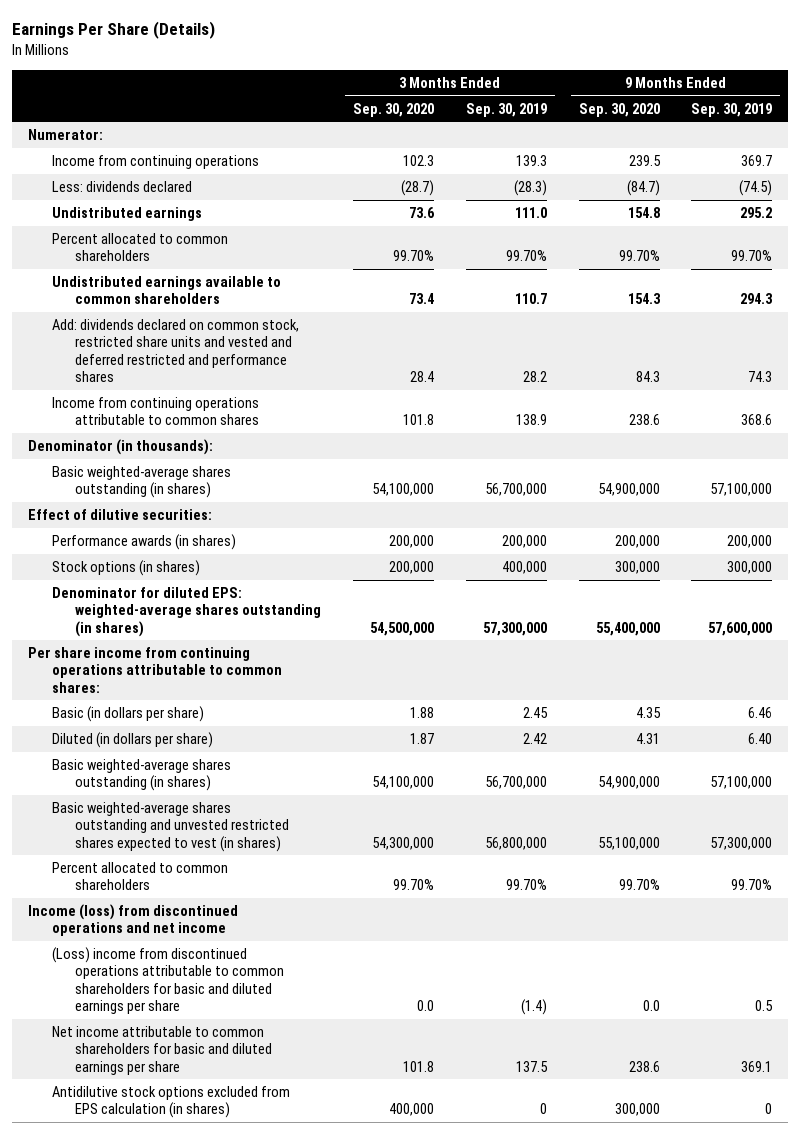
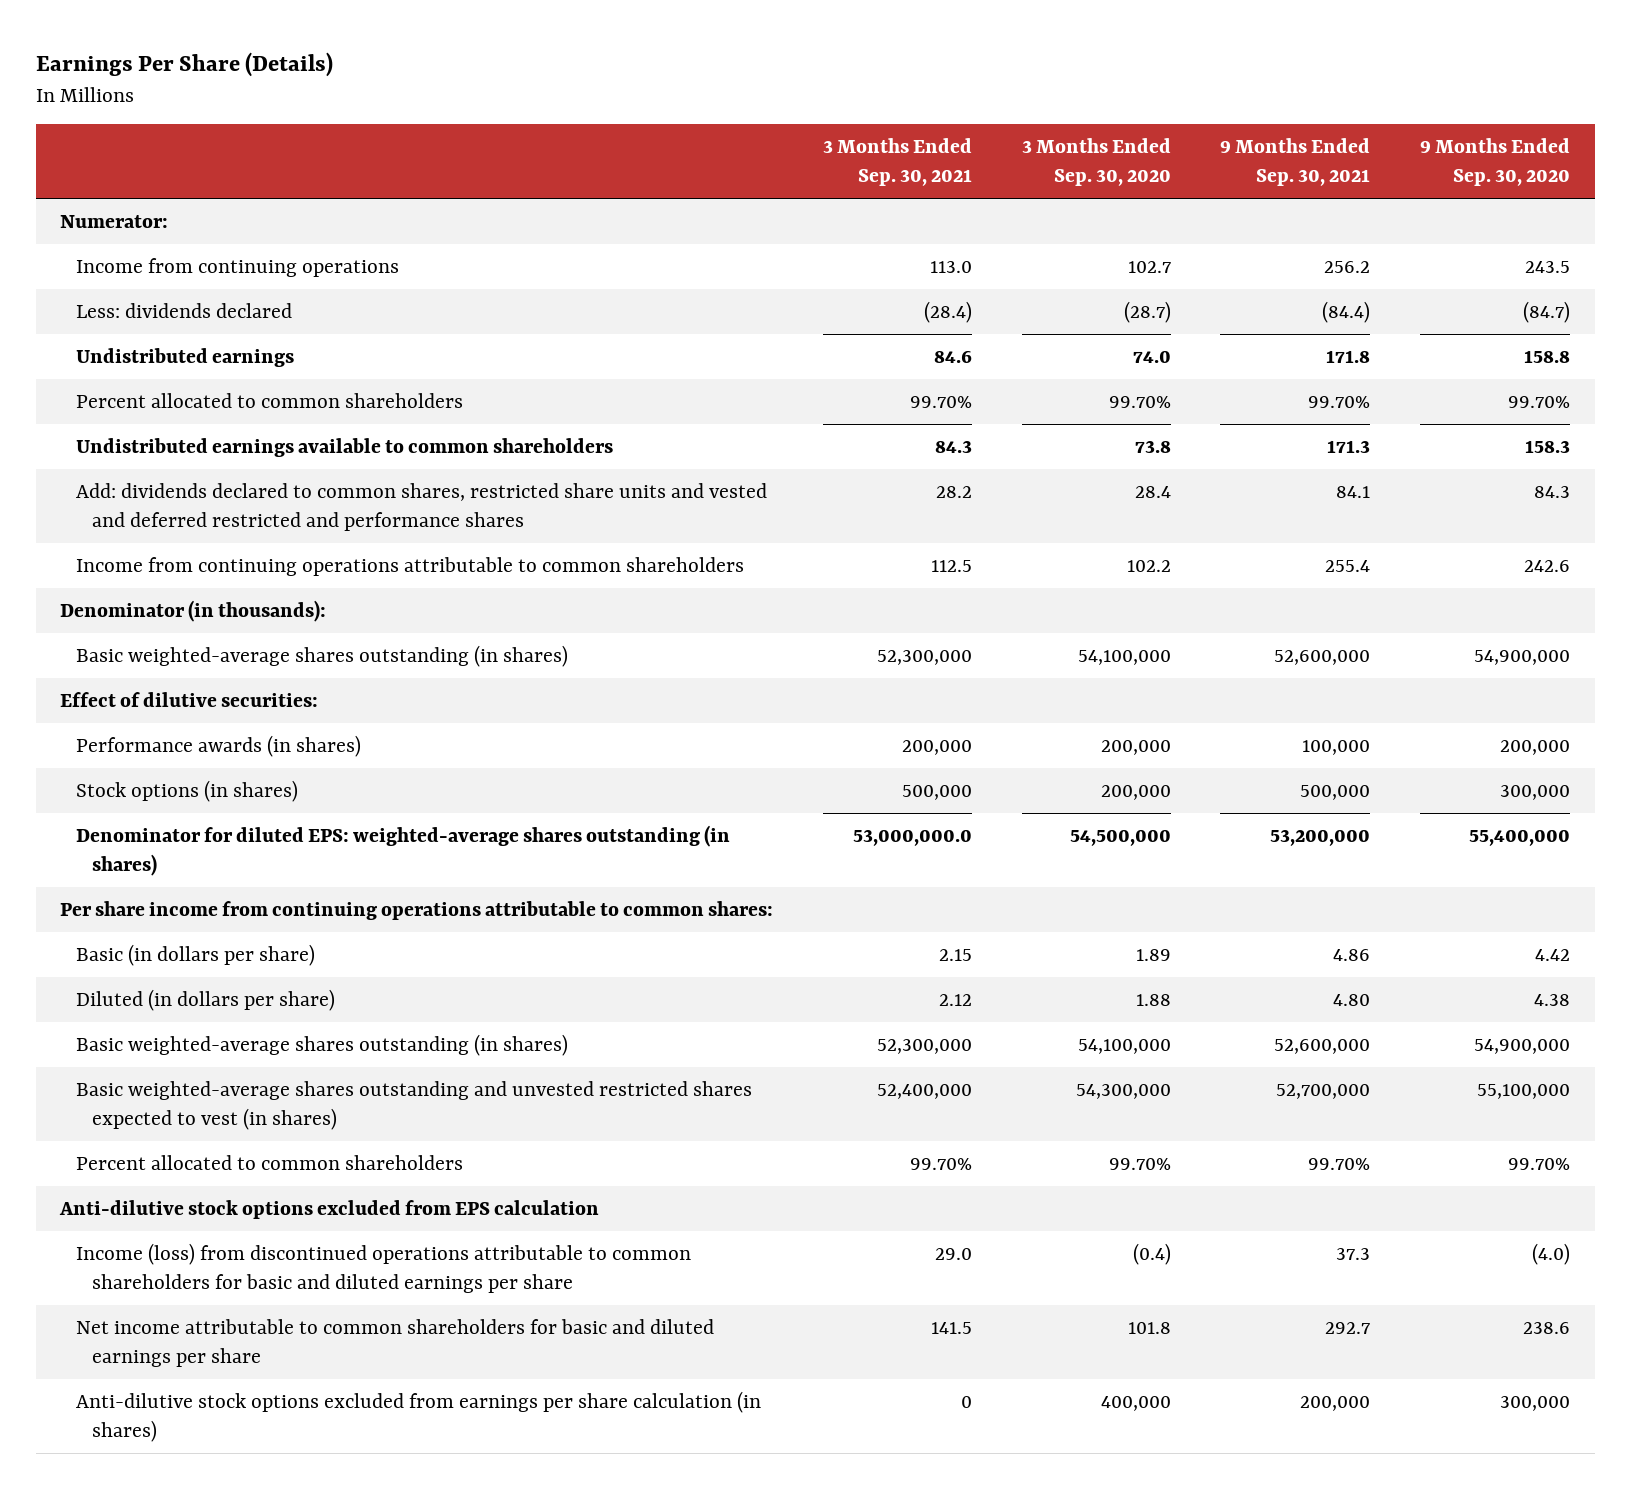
- | 3 Months Ended Sep. 30, 2020 | 3 Months Ended Sep. 30, 2019 | 9 Months Ended Sep. 30, 2020 | 9 Months Ended Sep. 30, 2019
+ | 3 Months Ended Sep. 30, 2021 | 3 Months Ended Sep. 30, 2020 | 9 Months Ended Sep. 30, 2021 | 9 Months Ended Sep. 30, 2020
- Income from continuing operations | 102.3 | 139.3 | 239.5 | 369.7
+ Income from continuing operations | 113.0 | 102.7 | 256.2 | 243.5
- Undistributed earnings | 73.6 | 111.0 | 154.8 | 295.2
+ Undistributed earnings | 84.6 | 74.0 | 171.8 | 158.8
- Undistributed earnings available to common shareholders | 73.4 | 110.7 | 154.3 | 294.3
- Add: dividends declared on common stock, restricted share units and vested and deferred restricted and performance shares | 28.4 | 28.2 | 84.3 | 74.3
- Income from continuing operations attributable to common shares | 101.8 | 138.9 | 238.6 | 368.6
+ Undistributed earnings available to common shareholders | 84.3 | 73.8 | 171.3 | 158.3
+ Add: dividends declared to common shares, restricted share units and vested and deferred restricted and performance shares | 28.2 | 28.4 | 84.1 | 84.3
+ Income from continuing operations attributable to common shareholders | 112.5 | 102.2 | 255.4 | 242.6
- Basic (in dollars per share) | 1.88 | 2.45 | 4.35 | 6.46
- Diluted (in dollars per share) | 1.87 | 2.42 | 4.31 | 6.40
+ Basic (in dollars per share) | 2.15 | 1.89 | 4.86 | 4.42
+ Diluted (in dollars per share) | 2.12 | 1.88 | 4.80 | 4.38
- Income (loss) from discontinued operations and net income
- (Loss) income from discontinued operations attributable to common shareholders for basic and diluted earnings per share | 0.0 | (1.4) | 0.0 | 0.5
+ Anti-dilutive stock options excluded from EPS calculation
+ Income (loss) from discontinued operations attributable to common shareholders for basic and diluted earnings per share | 29.0 | (0.4) | 37.3 | (4.0)
- Antidilutive stock options excluded from EPS calculation (in shares) | 400,000 | 0 | 300,000 | 0
+ Anti-dilutive stock options excluded from earnings per share calculation (in shares) | 0 | 400,000 | 200,000 | 300,000

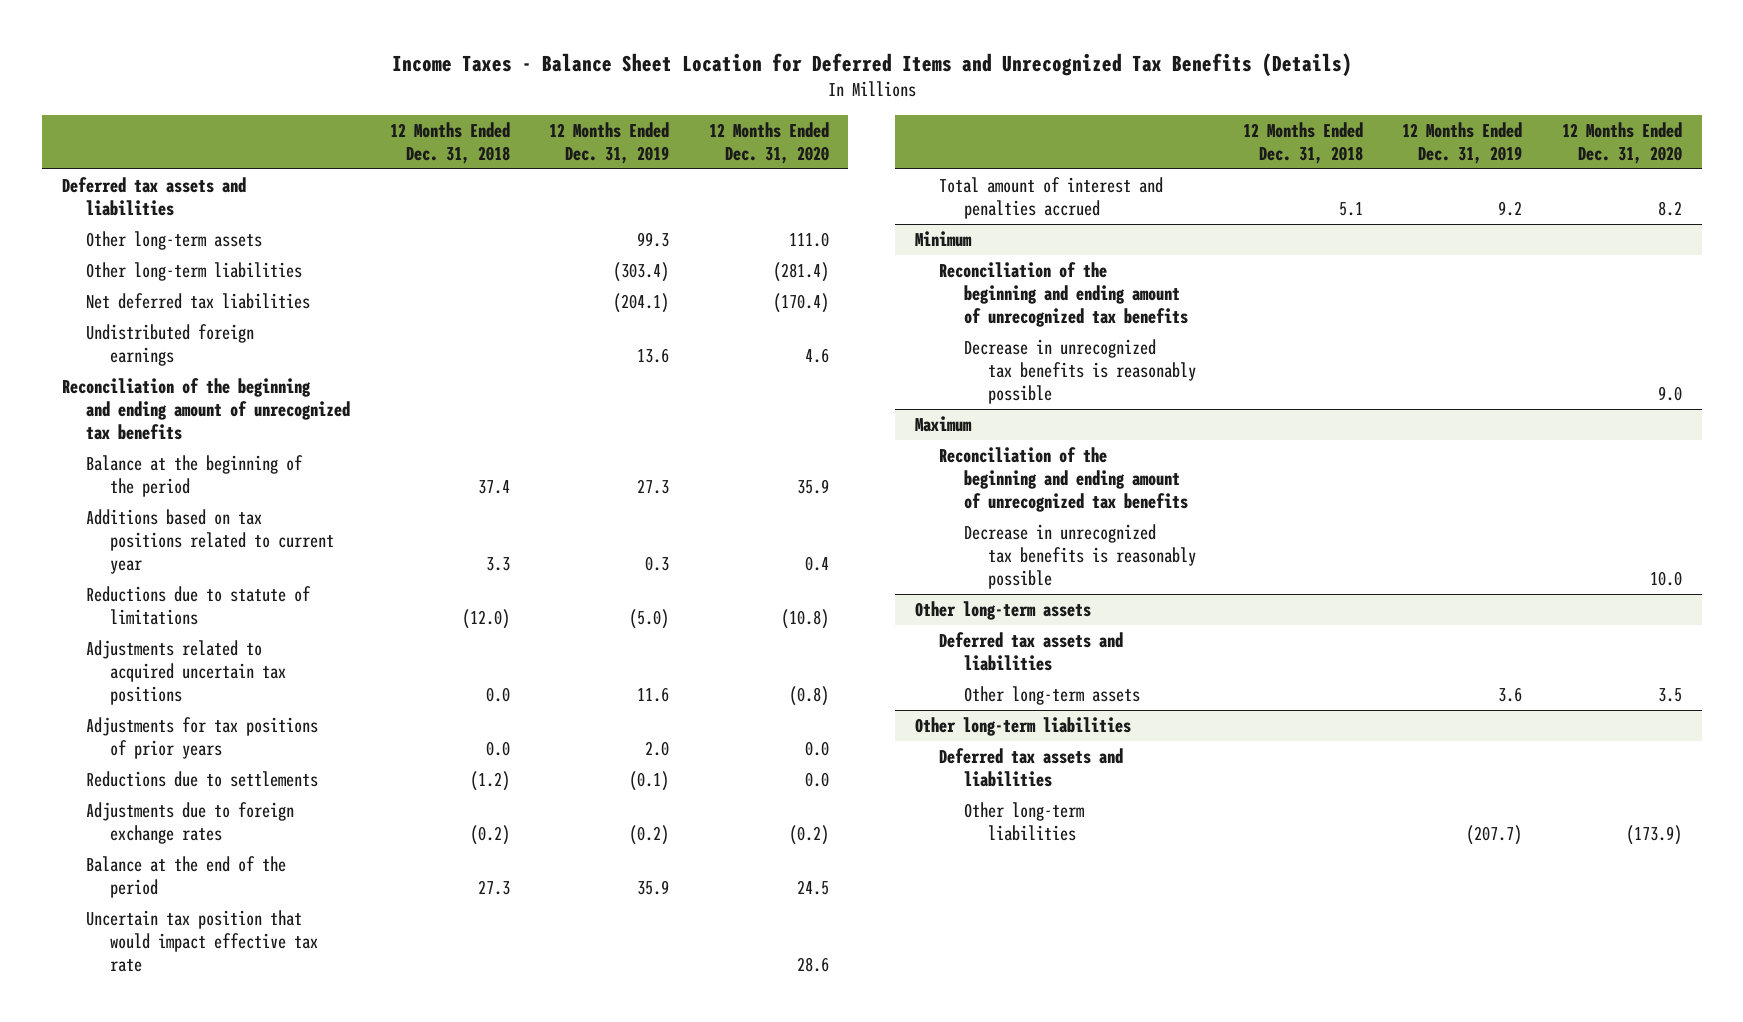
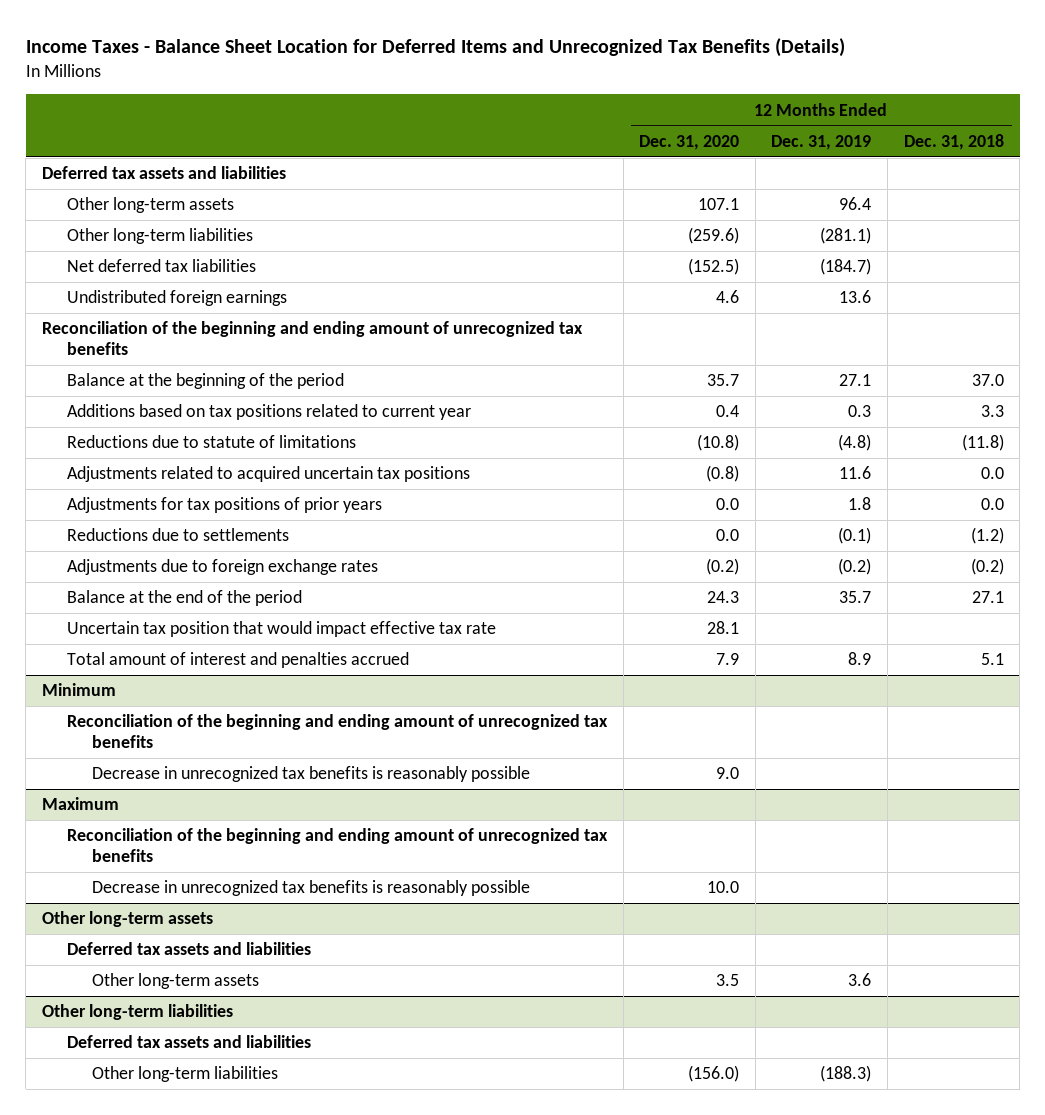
- | 12 Months Ended Dec. 31, 2018 | 12 Months Ended Dec. 31, 2019 | 12 Months Ended Dec. 31, 2020
+ | 12 Months Ended Dec. 31, 2020 | 12 Months Ended Dec. 31, 2019 | 12 Months Ended Dec. 31, 2018
- Other long-term assets | | 99.3 | 111.0
- Other long-term liabilities | | (303.4) | (281.4)
- Net deferred tax liabilities | | (204.1) | (170.4)
+ Other long-term assets | 107.1 | 96.4 |
+ Other long-term liabilities | (259.6) | (281.1) |
+ Net deferred tax liabilities | (152.5) | (184.7) |
- Balance at the beginning of the period | 37.4 | 27.3 | 35.9
+ Balance at the beginning of the period | 35.7 | 27.1 | 37.0
- Reductions due to statute of limitations | (12.0) | (5.0) | (10.8)
+ Reductions due to statute of limitations | (10.8) | (4.8) | (11.8)
- Adjustments for tax positions of prior years | 0.0 | 2.0 | 0.0
+ Adjustments for tax positions of prior years | 0.0 | 1.8 | 0.0
- Balance at the end of the period | 27.3 | 35.9 | 24.5
- Uncertain tax position that would impact effective tax rate | | | 28.6
- Total amount of interest and penalties accrued | 5.1 | 9.2 | 8.2
+ Balance at the end of the period | 24.3 | 35.7 | 27.1
+ Uncertain tax position that would impact effective tax rate | 28.1 | |
+ Total amount of interest and penalties accrued | 7.9 | 8.9 | 5.1
@ Other long-term liabilities
- Other long-term liabilities | | (207.7) | (173.9)
+ Other long-term liabilities | (156.0) | (188.3) |

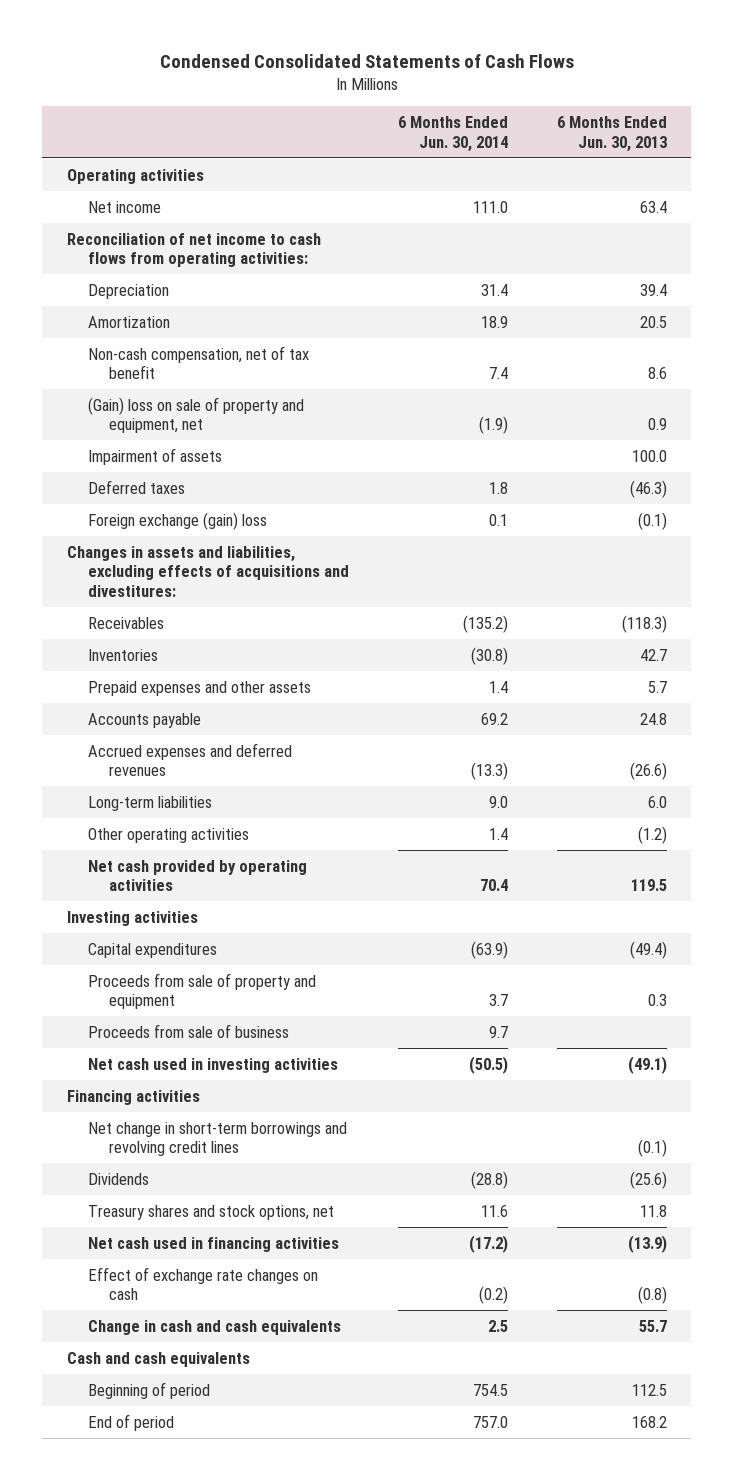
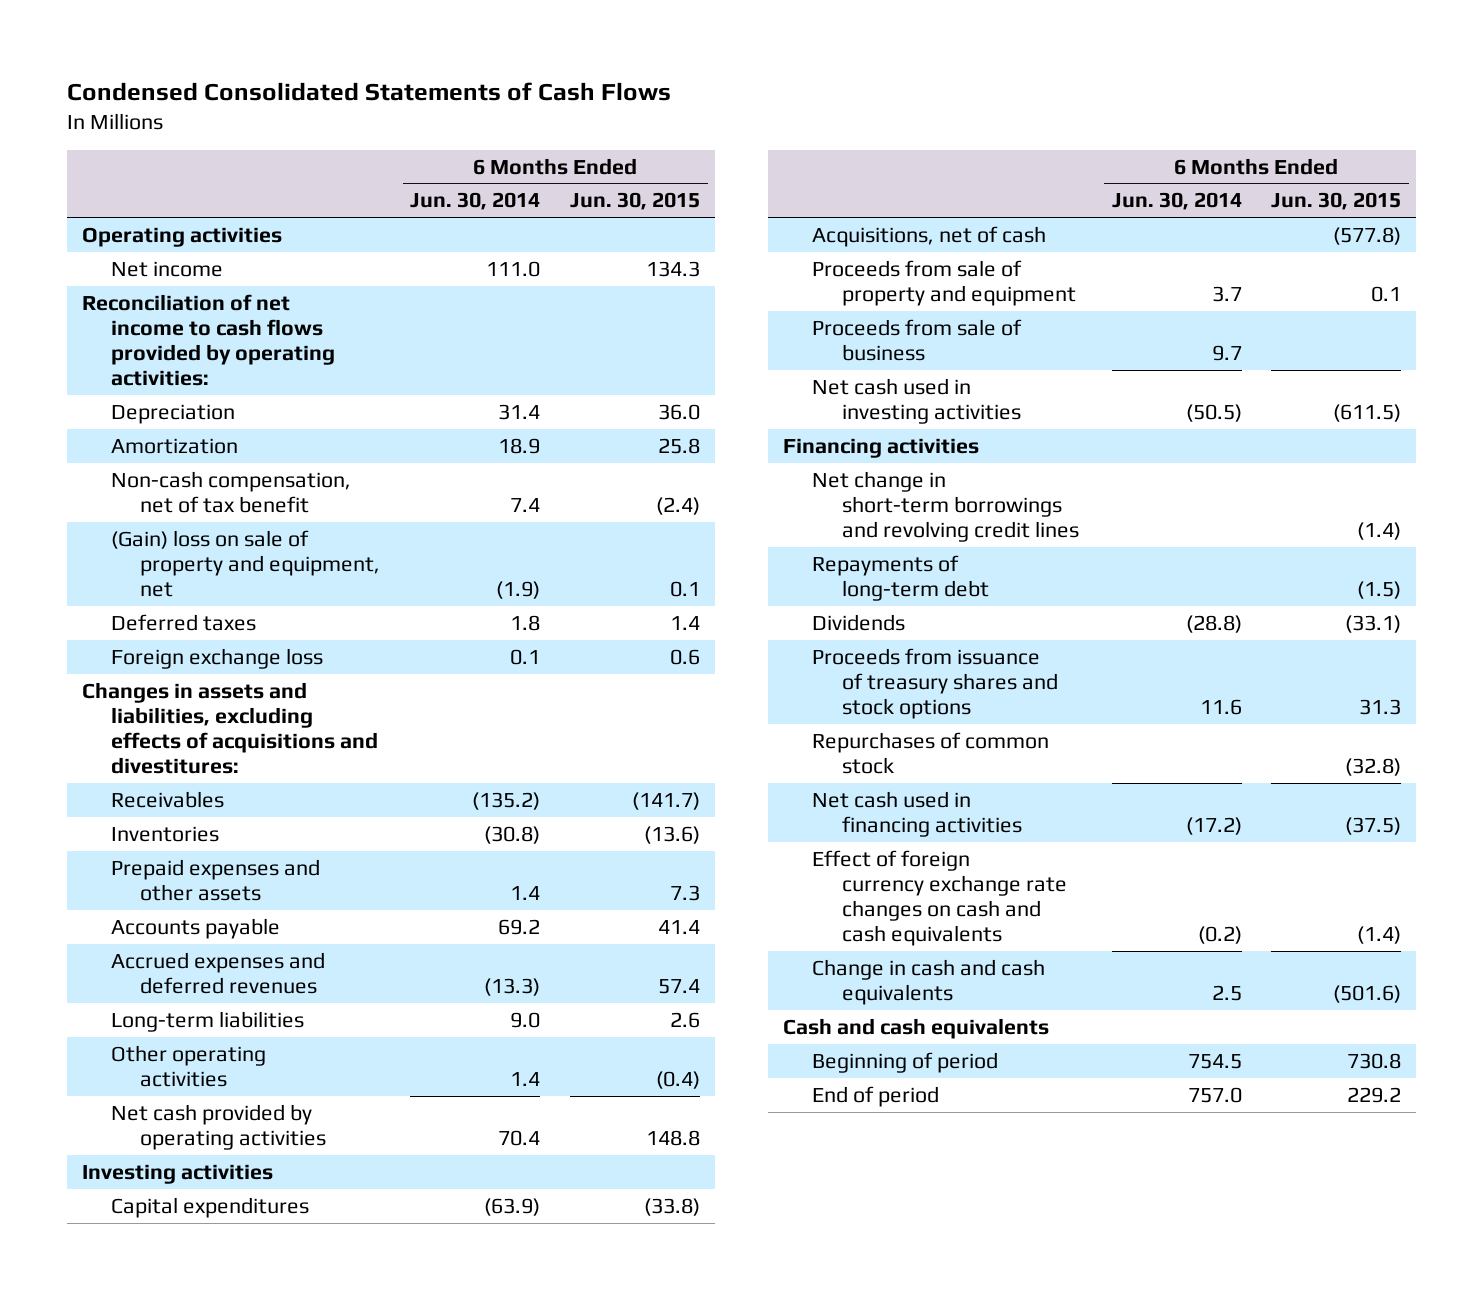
- | 6 Months Ended Jun. 30, 2014 | 6 Months Ended Jun. 30, 2013
+ | 6 Months Ended Jun. 30, 2014 | 6 Months Ended Jun. 30, 2015
- Reconciliation of net income to cash flows from operating activities:
+ Reconciliation of net income to cash flows provided by operating activities:
- Impairment of assets | | 100.0
- Foreign exchange (gain) loss | 0.1 | (0.1)
+ Foreign exchange loss | 0.1 | 0.6
+ Acquisitions, net of cash | | (577.8)
+ Repayments of long-term debt | | (1.5)
- Treasury shares and stock options, net | 11.6 | 11.8
+ Proceeds from issuance of treasury shares and stock options | 11.6 | 31.3
+ Repurchases of common stock | | (32.8)
- Effect of exchange rate changes on cash | (0.2) | (0.8)
+ Effect of foreign currency exchange rate changes on cash and cash equivalents | (0.2) | (1.4)

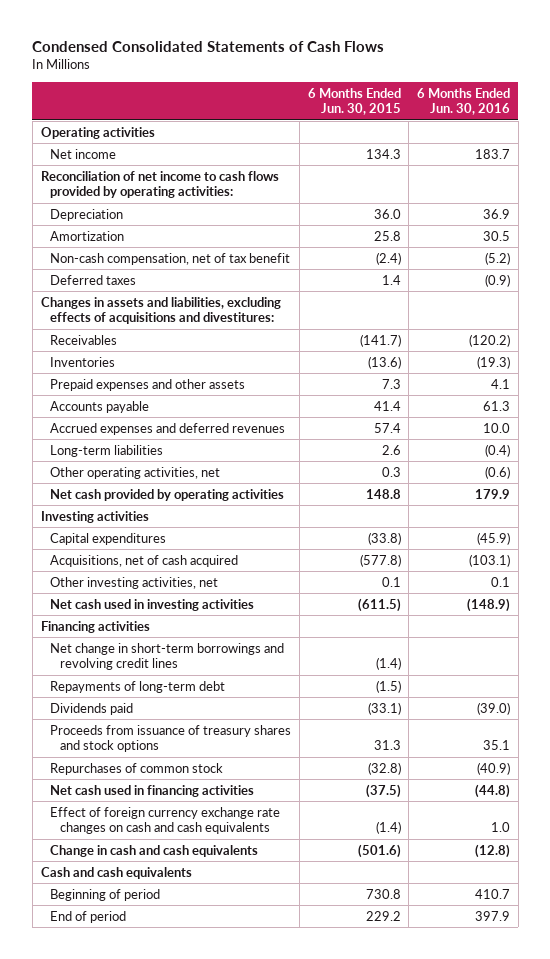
- | 6 Months Ended Jun. 30, 2014 | 6 Months Ended Jun. 30, 2015
+ | 6 Months Ended Jun. 30, 2015 | 6 Months Ended Jun. 30, 2016
- (Gain) loss on sale of property and equipment, net | (1.9) | 0.1
- Foreign exchange loss | 0.1 | 0.6
- Other operating activities | 1.4 | (0.4)
+ Other operating activities, net | 0.3 | (0.6)
- Acquisitions, net of cash | | (577.8)
- Proceeds from sale of property and equipment | 3.7 | 0.1
- Proceeds from sale of business | 9.7 |
+ Acquisitions, net of cash acquired | (577.8) | (103.1)
+ Other investing activities, net | 0.1 | 0.1
- Dividends | (28.8) | (33.1)
+ Dividends paid | (33.1) | (39.0)

